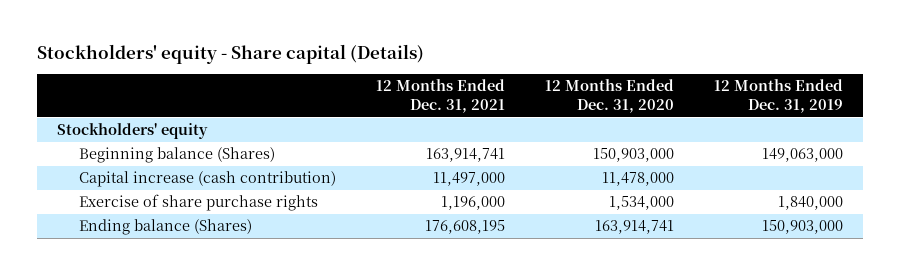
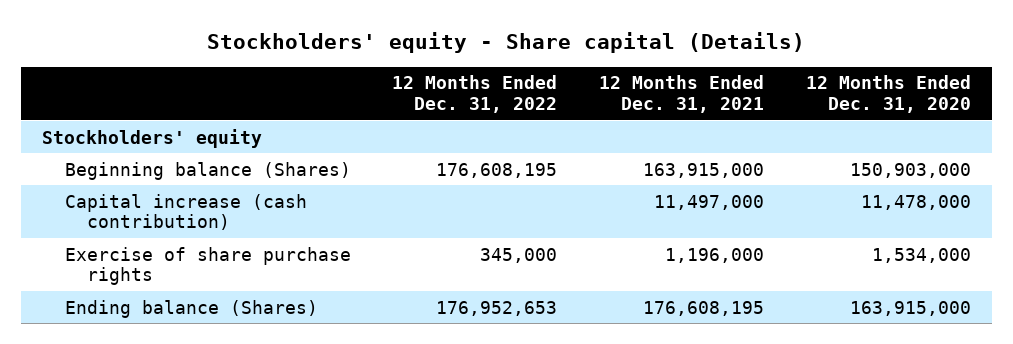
- | 12 Months Ended Dec. 31, 2021 | 12 Months Ended Dec. 31, 2020 | 12 Months Ended Dec. 31, 2019
+ | 12 Months Ended Dec. 31, 2022 | 12 Months Ended Dec. 31, 2021 | 12 Months Ended Dec. 31, 2020
- Beginning balance (Shares) | 163,914,741 | 150,903,000 | 149,063,000
+ Beginning balance (Shares) | 176,608,195 | 163,915,000 | 150,903,000
- Ending balance (Shares) | 176,608,195 | 163,914,741 | 150,903,000
+ Ending balance (Shares) | 176,952,653 | 176,608,195 | 163,915,000

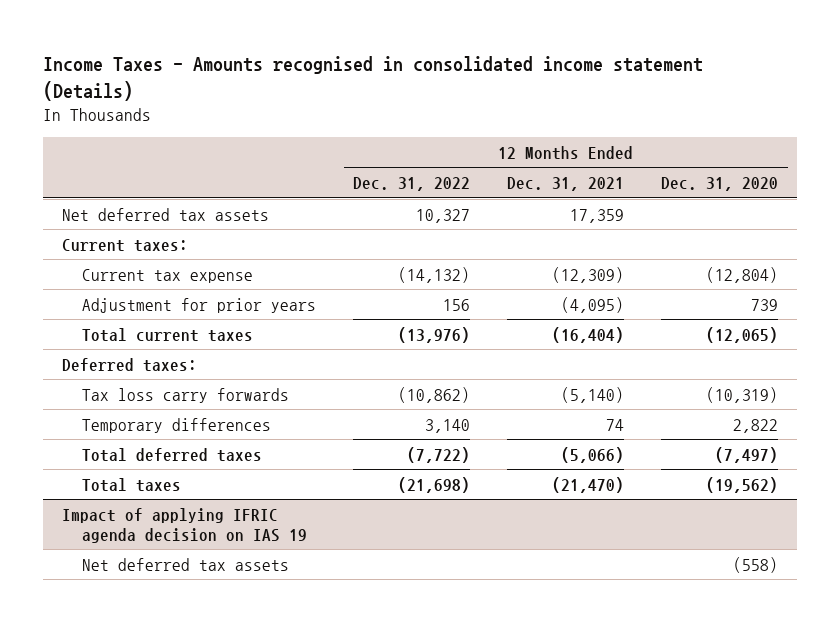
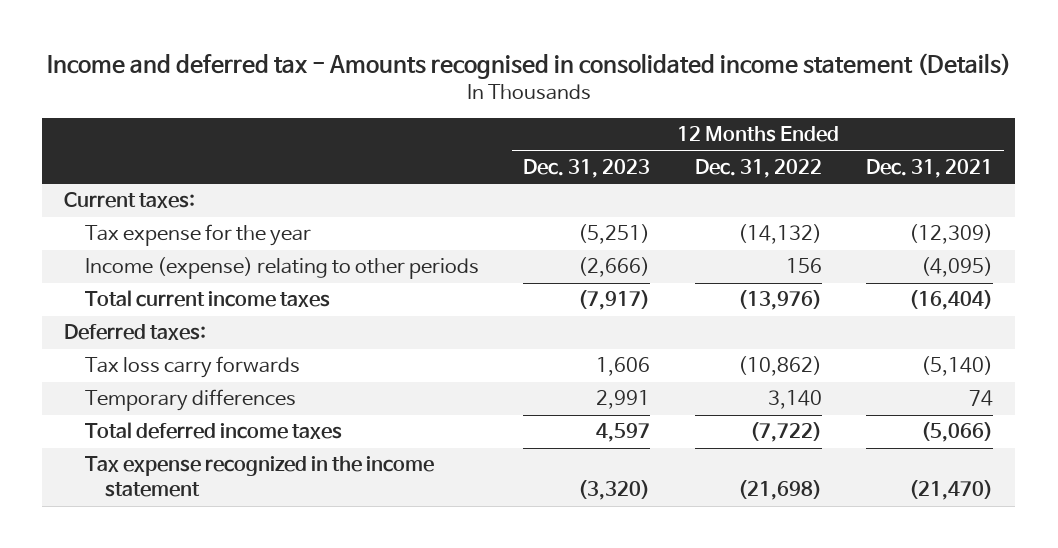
- Income Taxes - Amounts recognised in consolidated income statement (Details)
+ Income and deferred tax - Amounts recognised in consolidated income statement (Details)
- | 12 Months Ended Dec. 31, 2022 | 12 Months Ended Dec. 31, 2021 | 12 Months Ended Dec. 31, 2020
+ | 12 Months Ended Dec. 31, 2023 | 12 Months Ended Dec. 31, 2022 | 12 Months Ended Dec. 31, 2021
- Net deferred tax assets | 10,327 | 17,359 |
- Current tax expense | (14,132) | (12,309) | (12,804)
- Adjustment for prior years | 156 | (4,095) | 739
- Total current taxes | (13,976) | (16,404) | (12,065)
+ Tax expense for the year | (5,251) | (14,132) | (12,309)
+ Income (expense) relating to other periods | (2,666) | 156 | (4,095)
+ Total current income taxes | (7,917) | (13,976) | (16,404)
- Total deferred taxes | (7,722) | (5,066) | (7,497)
- Total taxes | (21,698) | (21,470) | (19,562)
- Impact of applying IFRIC agenda decision on IAS 19
- Net deferred tax assets | | | (558)
+ Total deferred income taxes | 4,597 | (7,722) | (5,066)
+ Tax expense recognized in the income statement | (3,320) | (21,698) | (21,470)

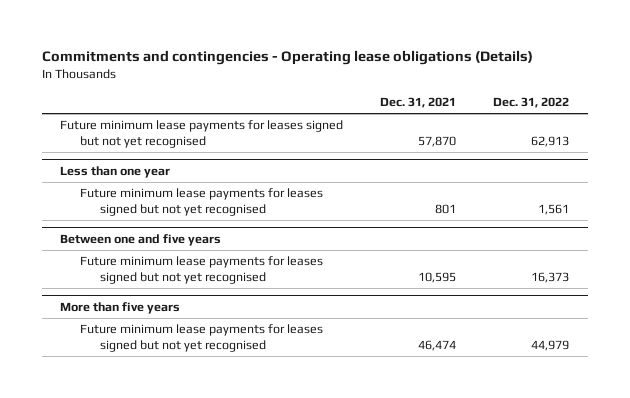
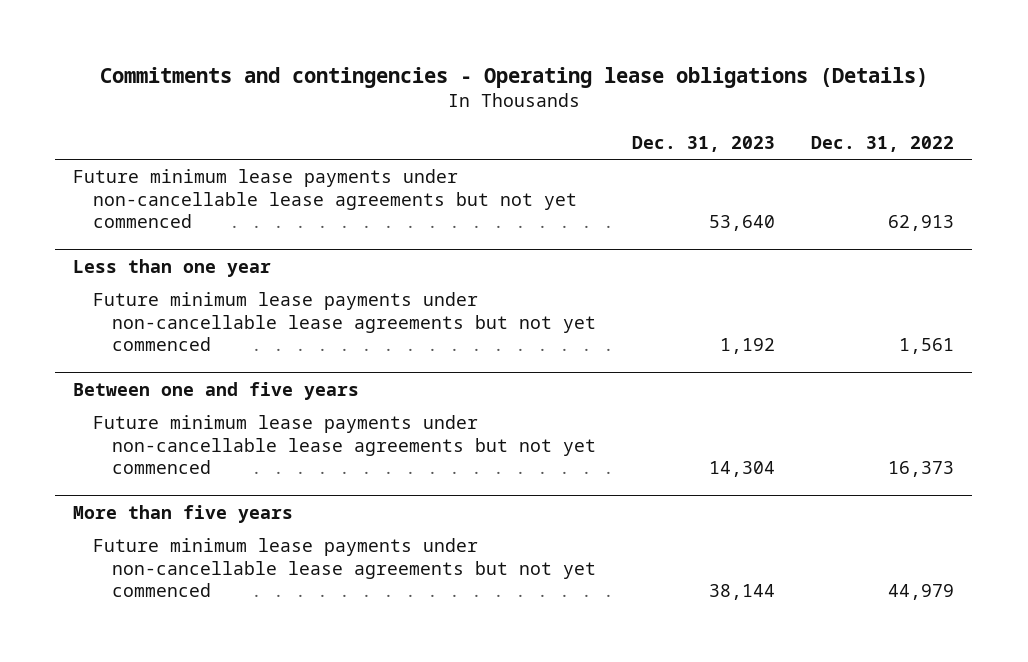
- | Dec. 31, 2021 | Dec. 31, 2022
+ | Dec. 31, 2023 | Dec. 31, 2022
- Future minimum lease payments for leases signed but not yet recognised | 57,870 | 62,913
+ Future minimum lease payments under non-cancellable lease agreements but not yet commenced | 53,640 | 62,913
@ Less than one year
- Future minimum lease payments for leases signed but not yet recognised | 801 | 1,561
+ Future minimum lease payments under non-cancellable lease agreements but not yet commenced | 1,192 | 1,561
@ Between one and five years
- Future minimum lease payments for leases signed but not yet recognised | 10,595 | 16,373
+ Future minimum lease payments under non-cancellable lease agreements but not yet commenced | 14,304 | 16,373
@ More than five years
- Future minimum lease payments for leases signed but not yet recognised | 46,474 | 44,979
+ Future minimum lease payments under non-cancellable lease agreements but not yet commenced | 38,144 | 44,979

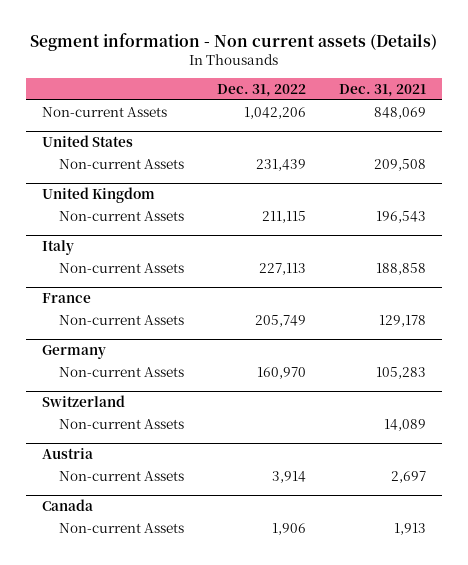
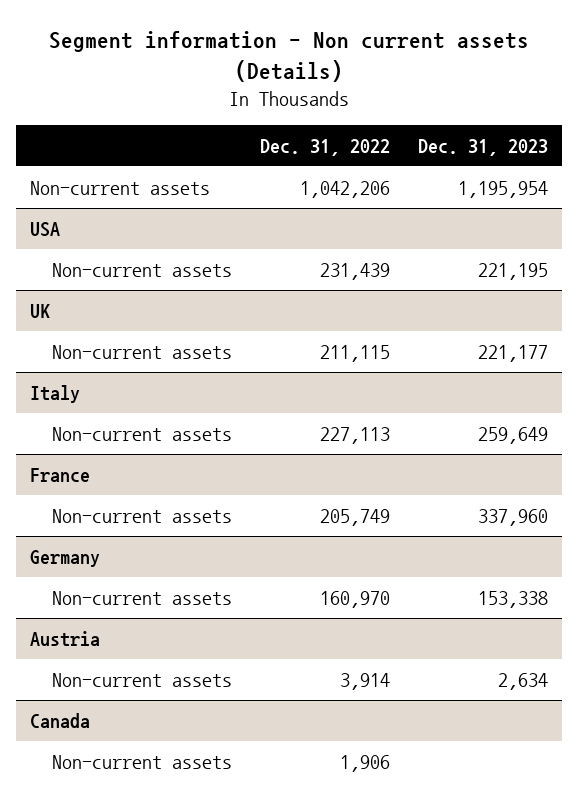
- | Dec. 31, 2022 | Dec. 31, 2021
+ | Dec. 31, 2022 | Dec. 31, 2023
- Non-current Assets | 1,042,206 | 848,069
- United States
- Non-current Assets | 231,439 | 209,508
- United Kingdom
- Non-current Assets | 211,115 | 196,543
+ Non-current assets | 1,042,206 | 1,195,954
+ USA
+ Non-current assets | 231,439 | 221,195
+ UK
+ Non-current assets | 211,115 | 221,177
@ Italy
- Non-current Assets | 227,113 | 188,858
+ Non-current assets | 227,113 | 259,649
@ France
- Non-current Assets | 205,749 | 129,178
+ Non-current assets | 205,749 | 337,960
@ Germany
- Non-current Assets | 160,970 | 105,283
- Switzerland
- Non-current Assets | | 14,089
@ Germany
+ Non-current assets | 160,970 | 153,338
@ Austria
- Non-current Assets | 3,914 | 2,697
+ Non-current assets | 3,914 | 2,634
@ Canada
- Non-current Assets | 1,906 | 1,913
+ Non-current assets | 1,906 |

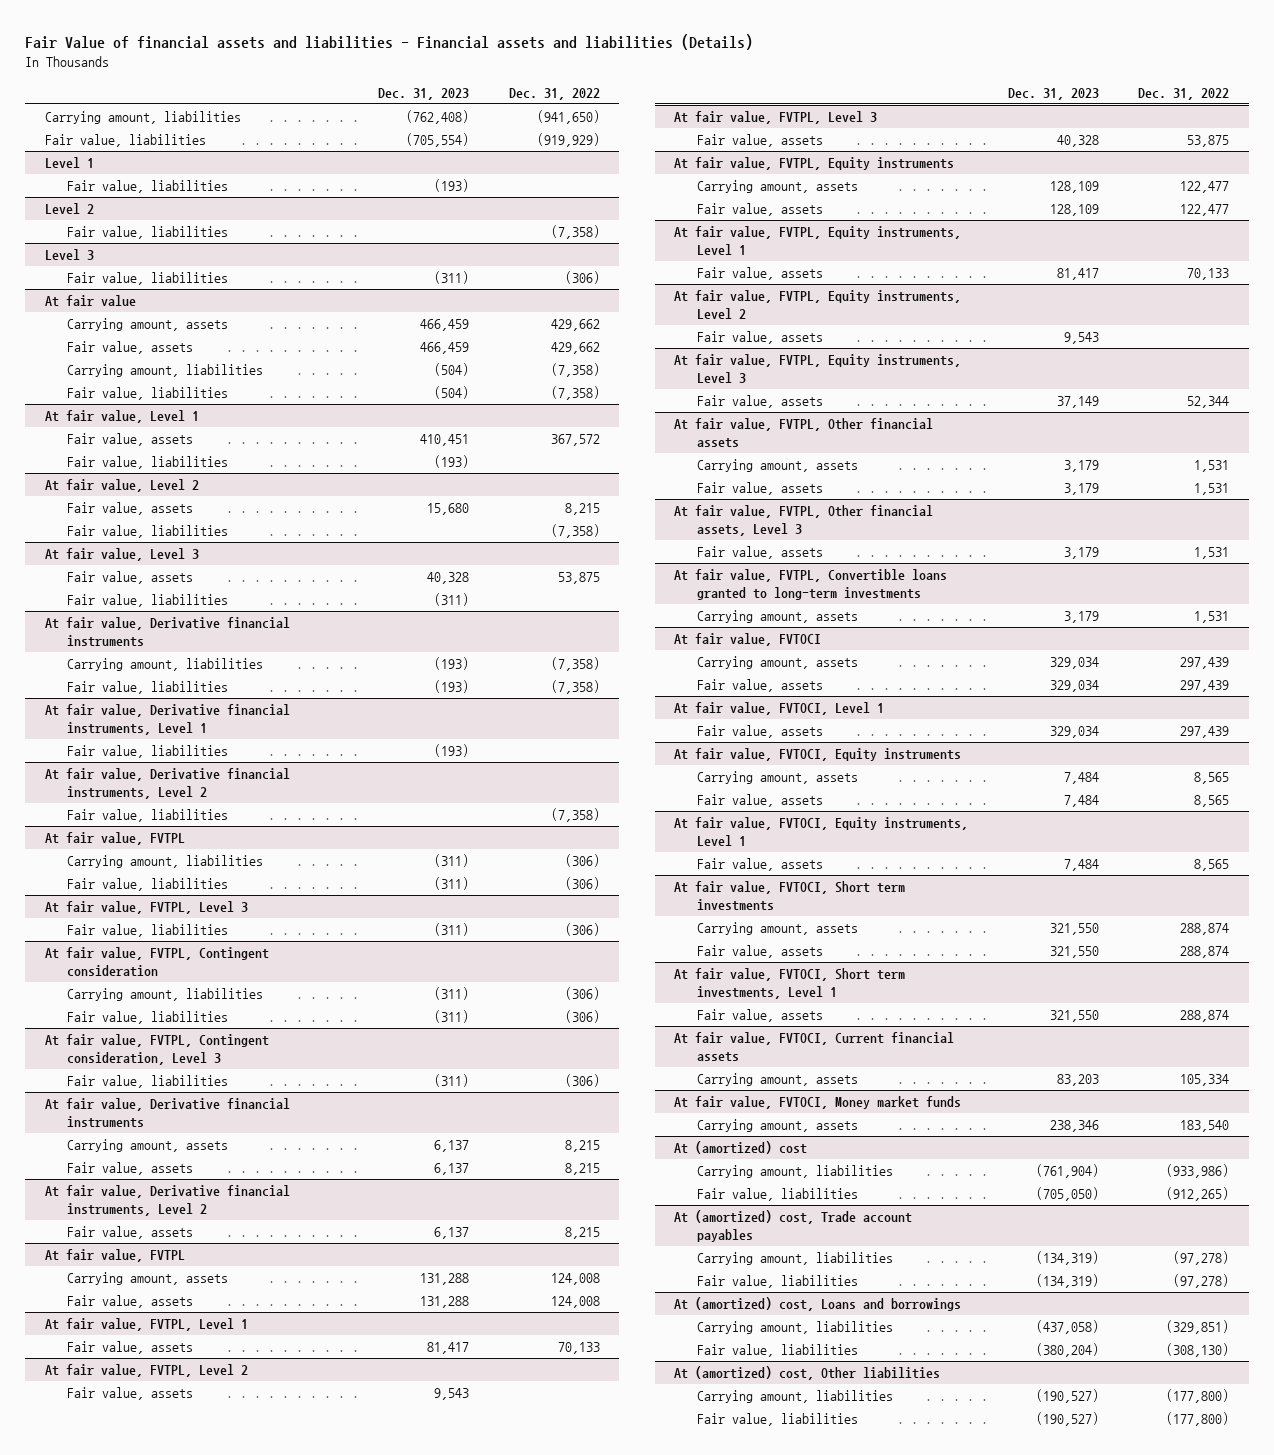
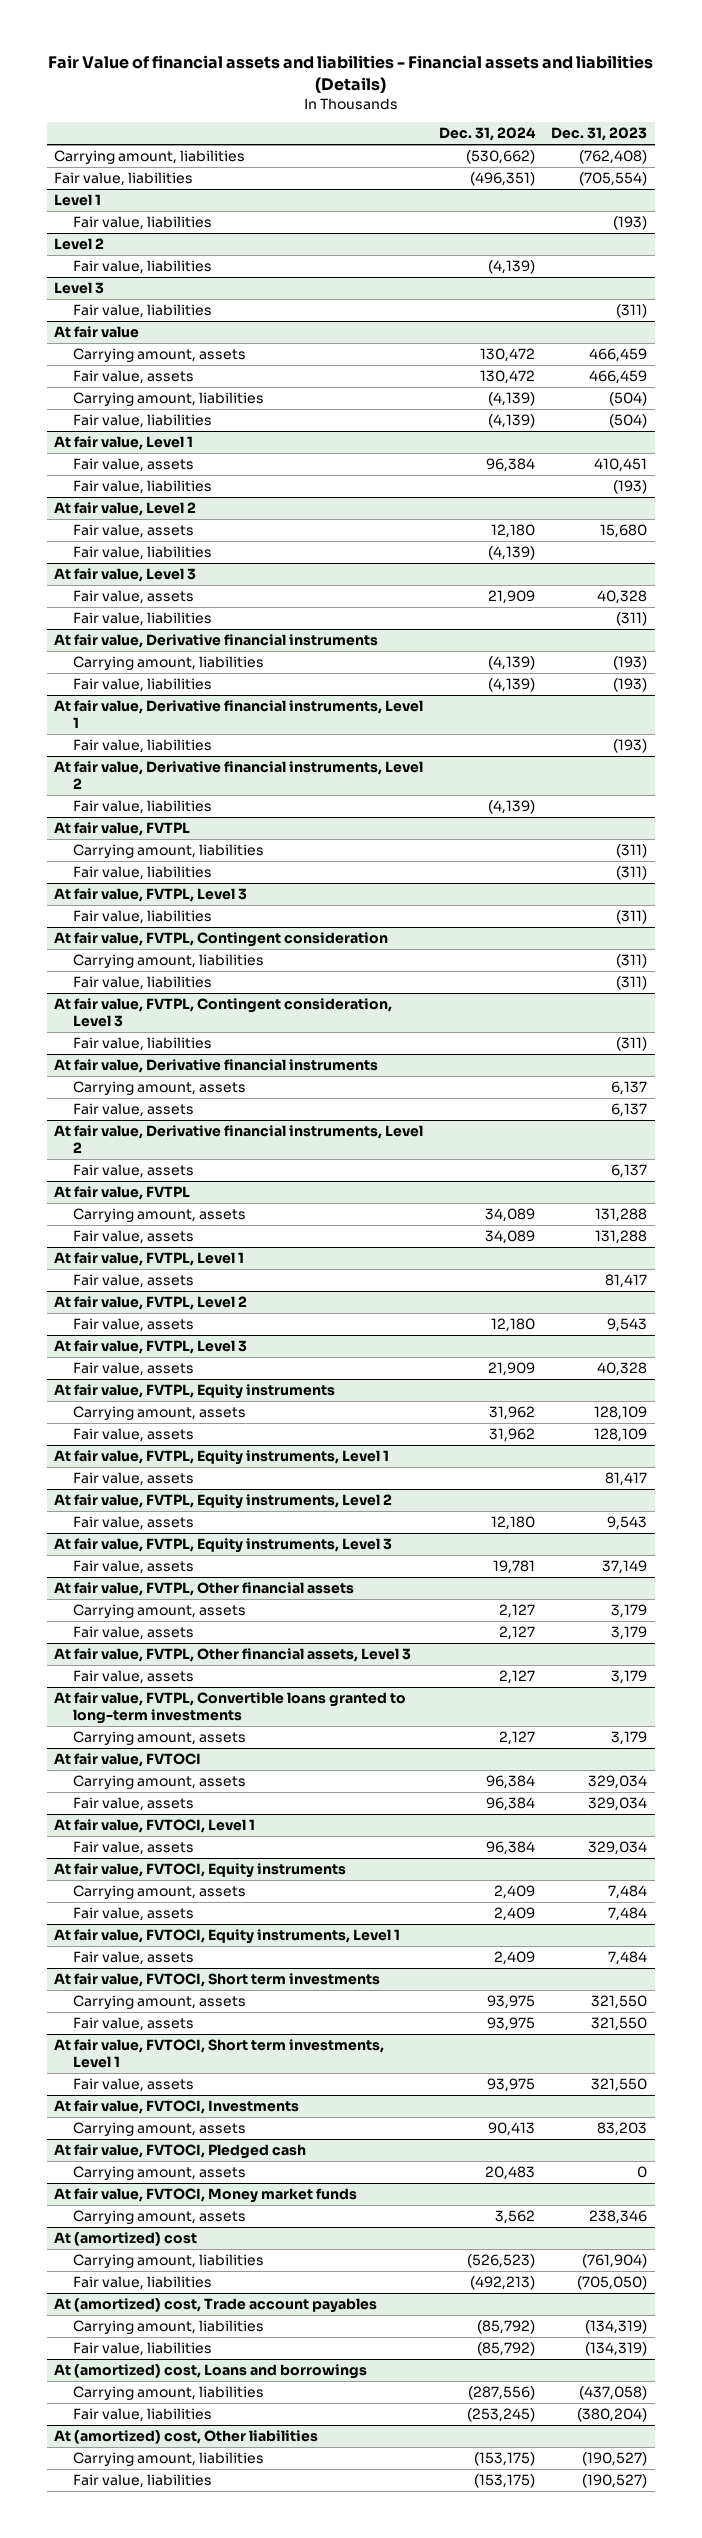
- | Dec. 31, 2023 | Dec. 31, 2022
+ | Dec. 31, 2024 | Dec. 31, 2023
- At fair value, FVTOCI, Current financial assets
+ At fair value, FVTOCI, Investments
+ At fair value, FVTOCI, Pledged cash
+ Carrying amount, assets | 20,483 | 0

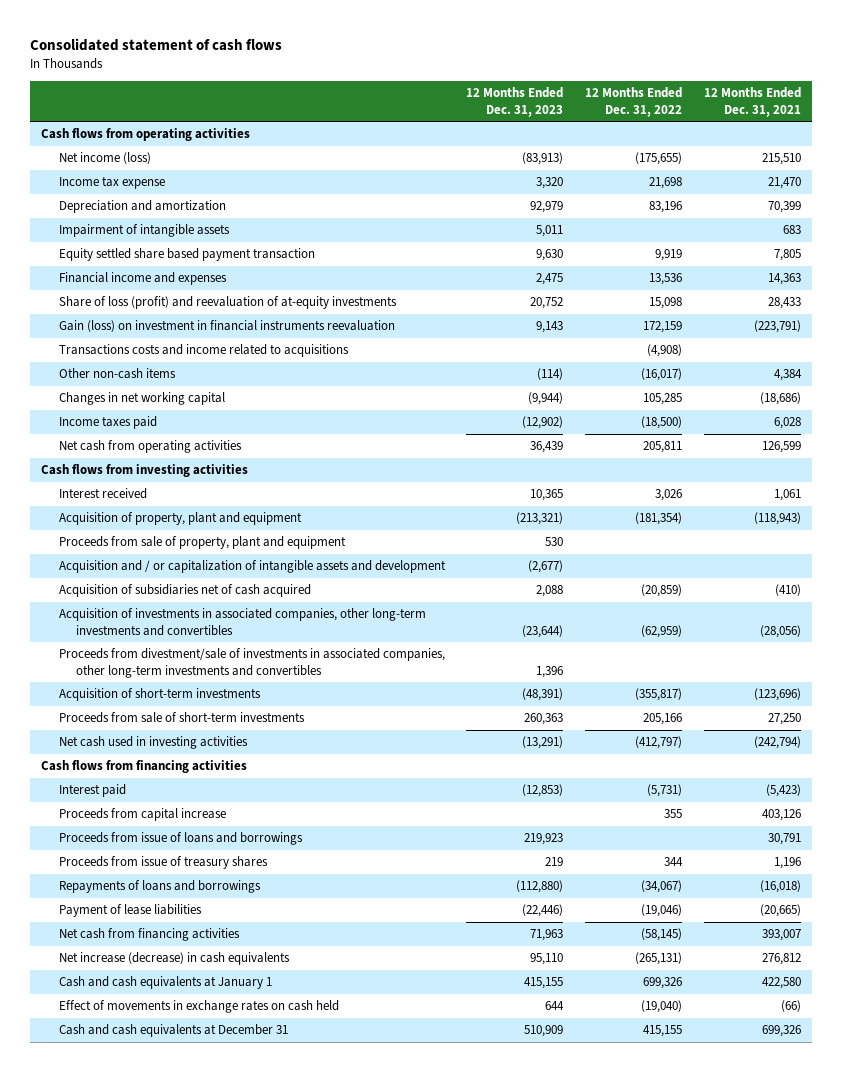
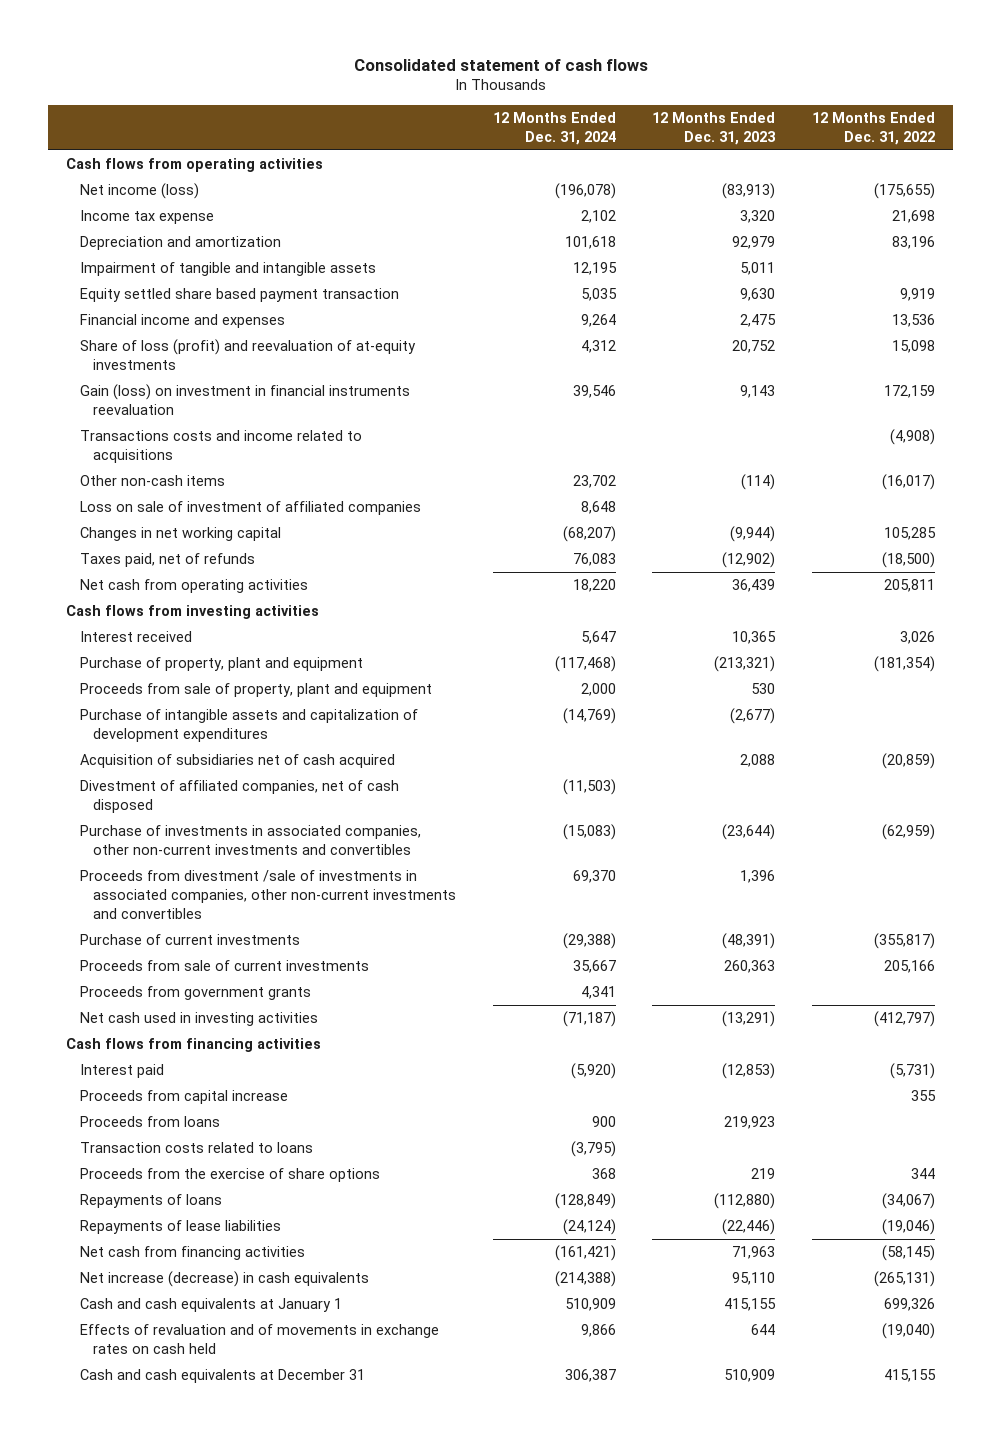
- | 12 Months Ended Dec. 31, 2023 | 12 Months Ended Dec. 31, 2022 | 12 Months Ended Dec. 31, 2021
+ | 12 Months Ended Dec. 31, 2024 | 12 Months Ended Dec. 31, 2023 | 12 Months Ended Dec. 31, 2022
- Impairment of intangible assets | 5,011 | | 683
+ Impairment of tangible and intangible assets | 12,195 | 5,011 |
+ Loss on sale of investment of affiliated companies | 8,648 | |
- Income taxes paid | (12,902) | (18,500) | 6,028
+ Taxes paid, net of refunds | 76,083 | (12,902) | (18,500)
- Acquisition of property, plant and equipment | (213,321) | (181,354) | (118,943)
+ Purchase of property, plant and equipment | (117,468) | (213,321) | (181,354)
- Acquisition and / or capitalization of intangible assets and development | (2,677) | |
+ Purchase of intangible assets and capitalization of development expenditures | (14,769) | (2,677) |
- Acquisition of investments in associated companies, other long-term investments and convertibles | (23,644) | (62,959) | (28,056)
- Proceeds from divestment/sale of investments in associated companies, other long-term investments and convertibles | 1,396 | |
- Acquisition of short-term investments | (48,391) | (355,817) | (123,696)
- Proceeds from sale of short-term investments | 260,363 | 205,166 | 27,250
+ Divestment of affiliated companies, net of cash disposed | (11,503) | |
+ Purchase of investments in associated companies, other non-current investments and convertibles | (15,083) | (23,644) | (62,959)
+ Proceeds from divestment /sale of investments in associated companies, other non-current investments and convertibles | 69,370 | 1,396 |
+ Purchase of current investments | (29,388) | (48,391) | (355,817)
+ Proceeds from sale of current investments | 35,667 | 260,363 | 205,166
+ Proceeds from government grants | 4,341 | |
- Proceeds from issue of loans and borrowings | 219,923 | | 30,791
- Proceeds from issue of treasury shares | 219 | 344 | 1,196
- Repayments of loans and borrowings | (112,880) | (34,067) | (16,018)
- Payment of lease liabilities | (22,446) | (19,046) | (20,665)
+ Proceeds from loans | 900 | 219,923 |
+ Transaction costs related to loans | (3,795) | |
+ Proceeds from the exercise of share options | 368 | 219 | 344
+ Repayments of loans | (128,849) | (112,880) | (34,067)
+ Repayments of lease liabilities | (24,124) | (22,446) | (19,046)
- Effect of movements in exchange rates on cash held | 644 | (19,040) | (66)
+ Effects of revaluation and of movements in exchange rates on cash held | 9,866 | 644 | (19,040)

